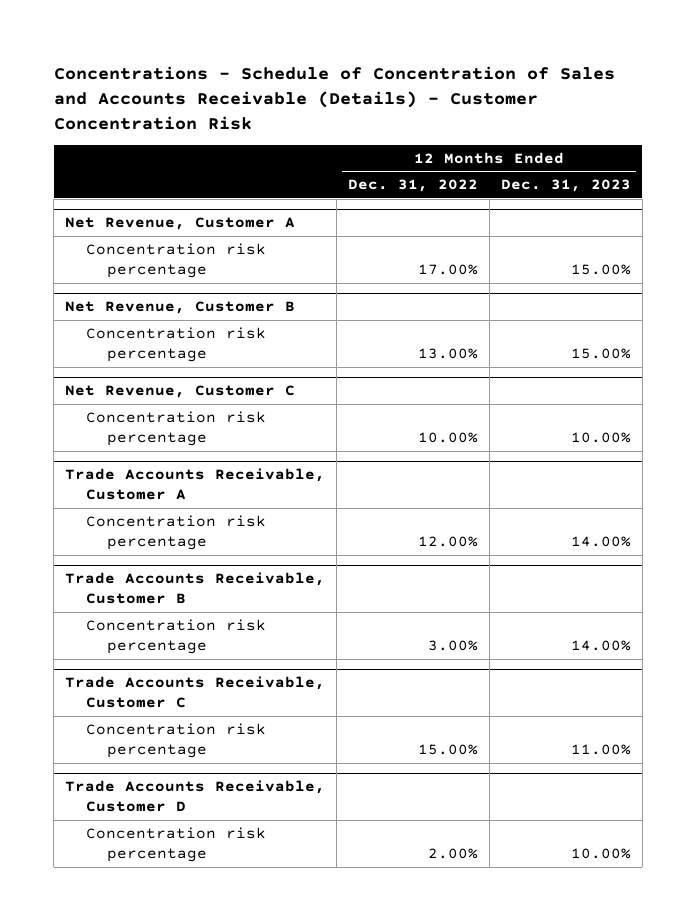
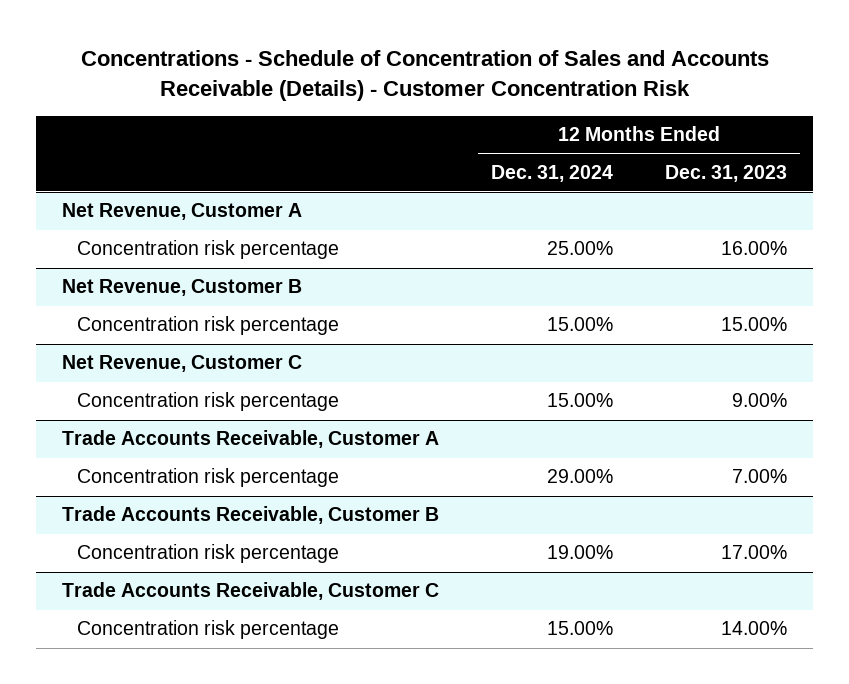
- | 12 Months Ended Dec. 31, 2022 | 12 Months Ended Dec. 31, 2023
+ | 12 Months Ended Dec. 31, 2024 | 12 Months Ended Dec. 31, 2023
@ Net Revenue, Customer A
- Concentration risk percentage | 17.00% | 15.00%
+ Concentration risk percentage | 25.00% | 16.00%
@ Net Revenue, Customer C
- Concentration risk percentage | 10.00% | 10.00%
+ Concentration risk percentage | 15.00% | 9.00%
@ Trade Accounts Receivable, Customer A
- Concentration risk percentage | 12.00% | 14.00%
+ Concentration risk percentage | 29.00% | 7.00%
@ Trade Accounts Receivable, Customer B
- Concentration risk percentage | 3.00% | 14.00%
+ Concentration risk percentage | 19.00% | 17.00%
@ Trade Accounts Receivable, Customer C
- Concentration risk percentage | 15.00% | 11.00%
- Trade Accounts Receivable, Customer D
- Concentration risk percentage | 2.00% | 10.00%
@ Trade Accounts Receivable, Customer C
+ Concentration risk percentage | 15.00% | 14.00%

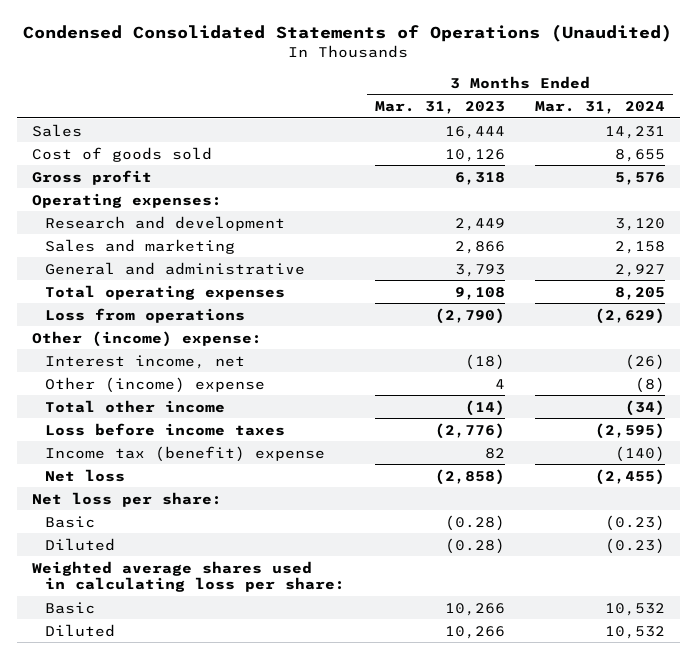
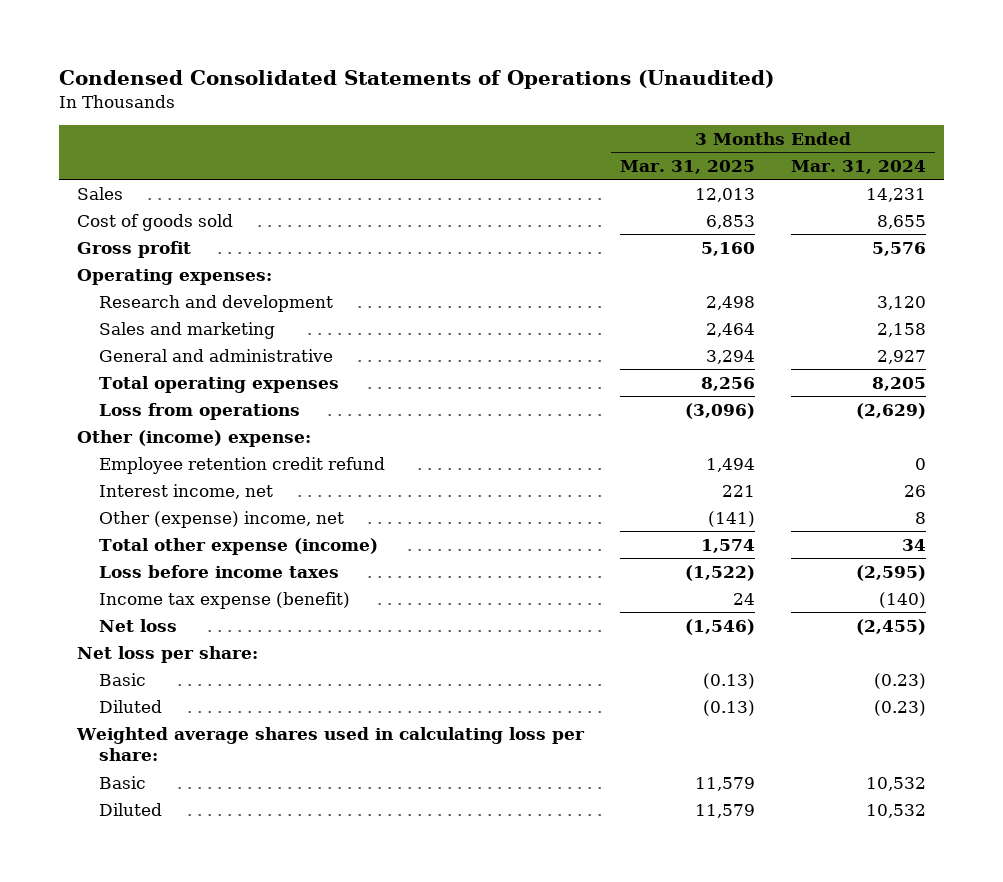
- | 3 Months Ended Mar. 31, 2023 | 3 Months Ended Mar. 31, 2024
+ | 3 Months Ended Mar. 31, 2025 | 3 Months Ended Mar. 31, 2024
- Interest income, net | (18) | (26)
- Other (income) expense | 4 | (8)
- Total other income | (14) | (34)
+ Employee retention credit refund | 1,494 | 0
+ Interest income, net | 221 | 26
+ Other (expense) income, net | (141) | 8
+ Total other expense (income) | 1,574 | 34
- Income tax (benefit) expense | 82 | (140)
+ Income tax expense (benefit) | 24 | (140)

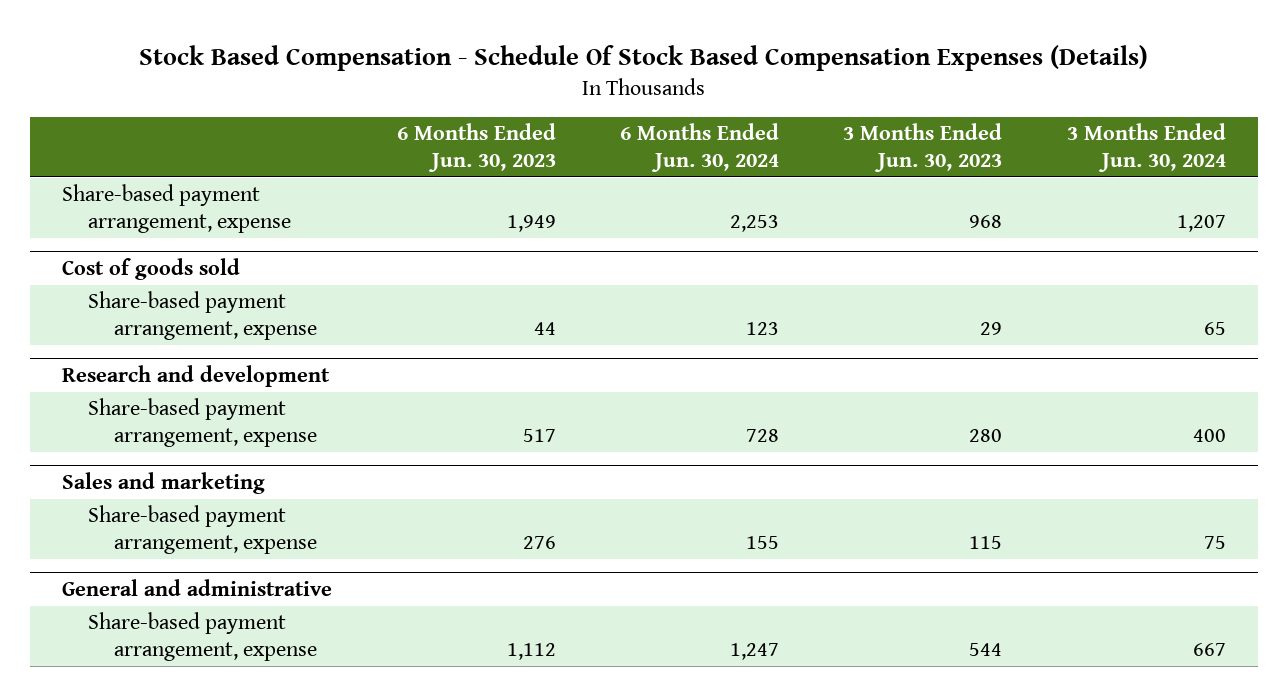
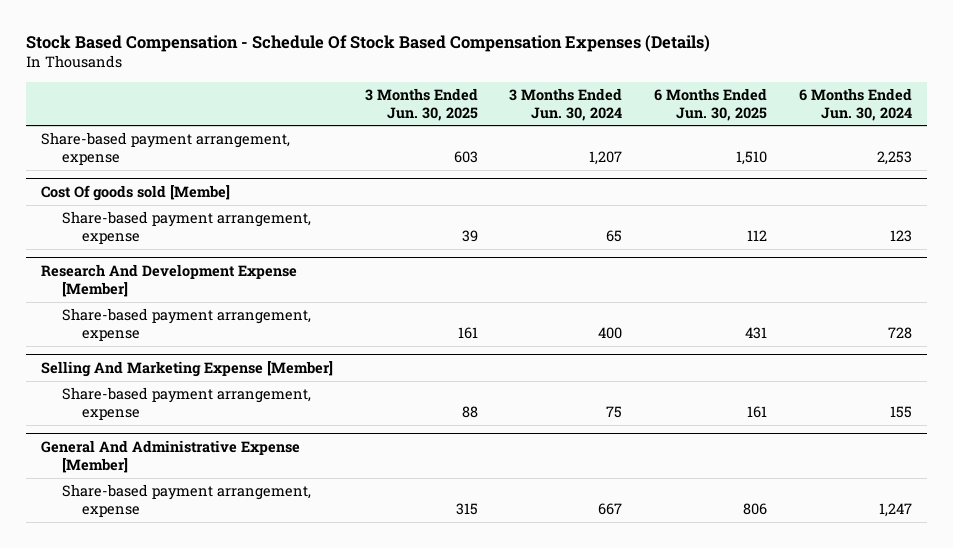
- | 6 Months Ended Jun. 30, 2023 | 6 Months Ended Jun. 30, 2024 | 3 Months Ended Jun. 30, 2023 | 3 Months Ended Jun. 30, 2024
+ | 3 Months Ended Jun. 30, 2025 | 3 Months Ended Jun. 30, 2024 | 6 Months Ended Jun. 30, 2025 | 6 Months Ended Jun. 30, 2024
- Cost of goods sold
+ Cost Of goods sold [Membe]
- Research and development
+ Research And Development Expense [Member]
- Sales and marketing
+ Selling And Marketing Expense [Member]
- General and administrative
+ General And Administrative Expense [Member]

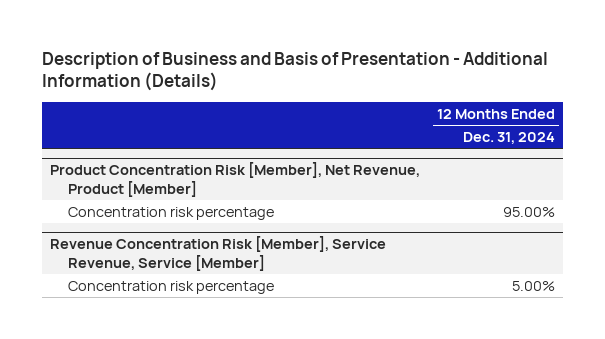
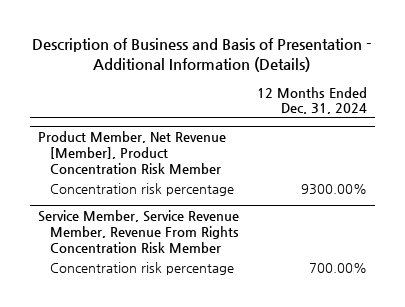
- Product Concentration Risk [Member], Net Revenue, Product [Member]
- Concentration risk percentage | 95.00%
- Revenue Concentration Risk [Member], Service Revenue, Service [Member]
- Concentration risk percentage | 5.00%
+ Product Member, Net Revenue [Member], Product Concentration Risk Member
+ Concentration risk percentage | 9300.00%
+ Service Member, Service Revenue Member, Revenue From Rights Concentration Risk Member
+ Concentration risk percentage | 700.00%

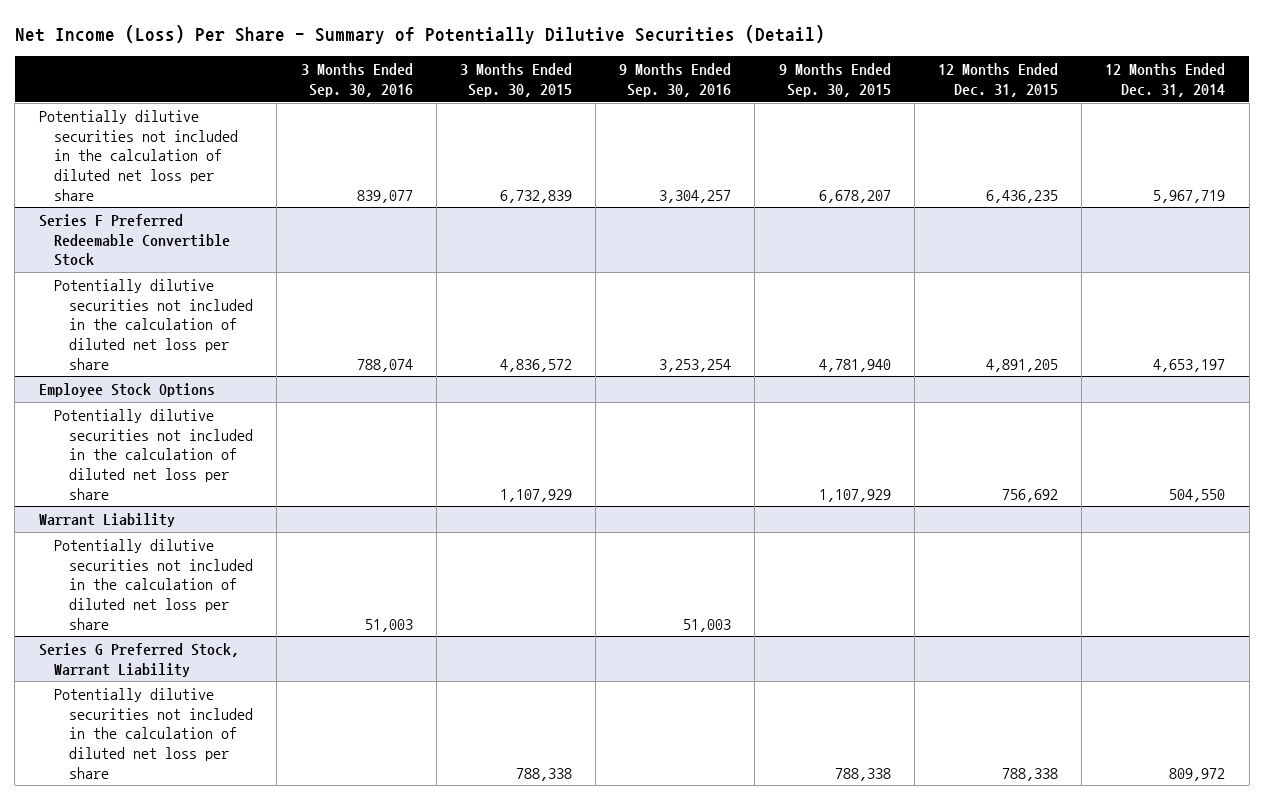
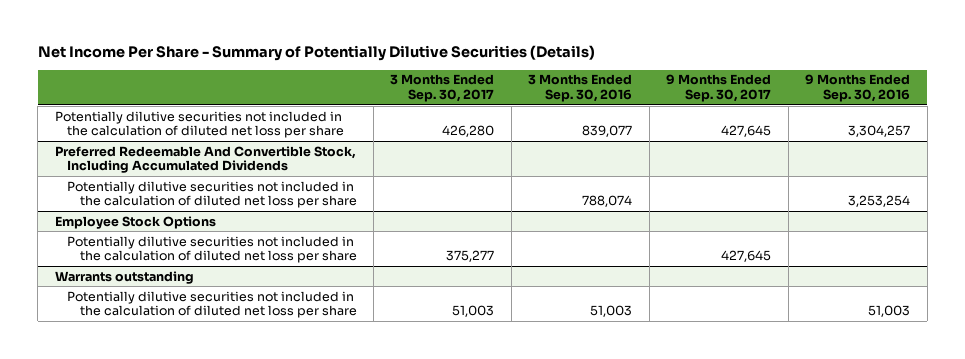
- Net Income (Loss) Per Share - Summary of Potentially Dilutive Securities (Detail)
+ Net Income Per Share - Summary of Potentially Dilutive Securities (Details)
- | 3 Months Ended Sep. 30, 2016 | 3 Months Ended Sep. 30, 2015 | 9 Months Ended Sep. 30, 2016 | 9 Months Ended Sep. 30, 2015 | 12 Months Ended Dec. 31, 2015 | 12 Months Ended Dec. 31, 2014
+ | 3 Months Ended Sep. 30, 2017 | 3 Months Ended Sep. 30, 2016 | 9 Months Ended Sep. 30, 2017 | 9 Months Ended Sep. 30, 2016
- Series F Preferred Redeemable Convertible Stock
+ Preferred Redeemable And Convertible Stock, Including Accumulated Dividends
- Warrant Liability
+ Warrants outstanding
- Series G Preferred Stock, Warrant Liability
- Potentially dilutive securities not included in the calculation of diluted net loss per share | | 788,338 | | 788,338 | 788,338 | 809,972

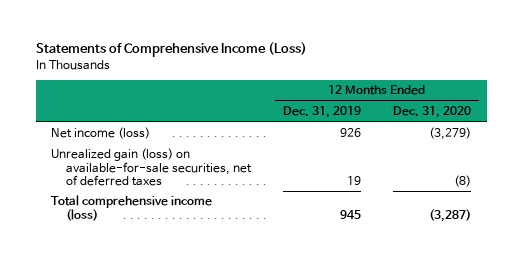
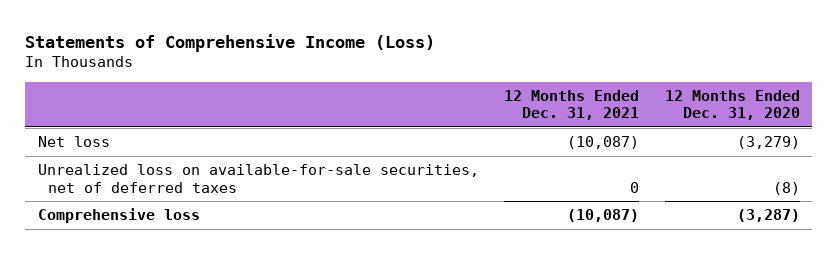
- | 12 Months Ended Dec. 31, 2019 | 12 Months Ended Dec. 31, 2020
+ | 12 Months Ended Dec. 31, 2021 | 12 Months Ended Dec. 31, 2020
- Net income (loss) | 926 | (3,279)
- Unrealized gain (loss) on available-for-sale securities, net of deferred taxes | 19 | (8)
- Total comprehensive income (loss) | 945 | (3,287)
+ Net loss | (10,087) | (3,279)
+ Unrealized loss on available-for-sale securities, net of deferred taxes | 0 | (8)
+ Comprehensive loss | (10,087) | (3,287)

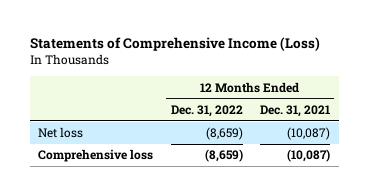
- | 12 Months Ended Dec. 31, 2021 | 12 Months Ended Dec. 31, 2020
+ | 12 Months Ended Dec. 31, 2022 | 12 Months Ended Dec. 31, 2021
- Unrealized loss on available-for-sale securities, net of deferred taxes | 0 | (8)

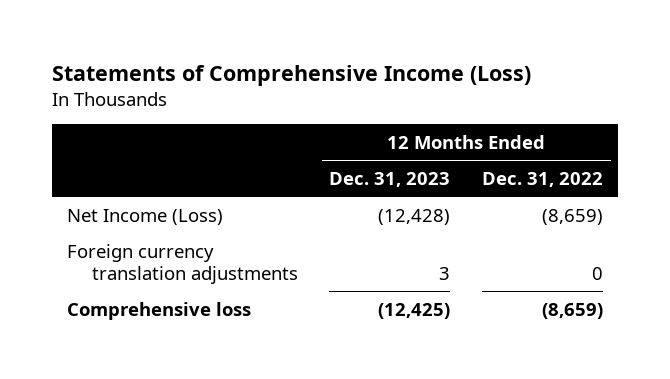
- | 12 Months Ended Dec. 31, 2022 | 12 Months Ended Dec. 31, 2021
+ | 12 Months Ended Dec. 31, 2023 | 12 Months Ended Dec. 31, 2022
- Net loss | (8,659) | (10,087)
+ Net Income (Loss) | (12,428) | (8,659)
+ Foreign currency translation adjustments | 3 | 0

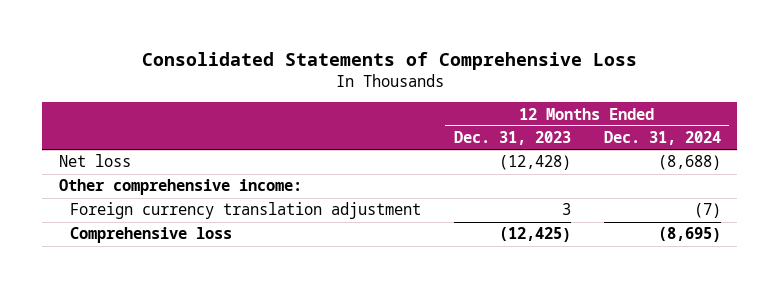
- Statements of Comprehensive Income (Loss)
+ Consolidated Statements of Comprehensive Loss
- | 12 Months Ended Dec. 31, 2023 | 12 Months Ended Dec. 31, 2022
+ | 12 Months Ended Dec. 31, 2023 | 12 Months Ended Dec. 31, 2024
- Net Income (Loss) | (12,428) | (8,659)
- Foreign currency translation adjustments | 3 | 0
+ Net loss | (12,428) | (8,688)
+ Other comprehensive income:
+ Foreign currency translation adjustment | 3 | (7)

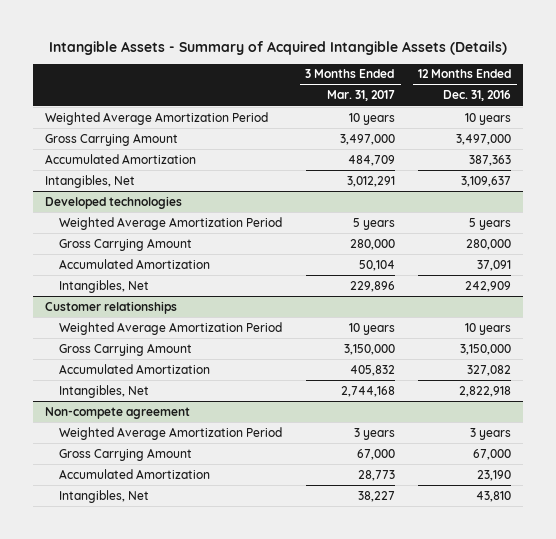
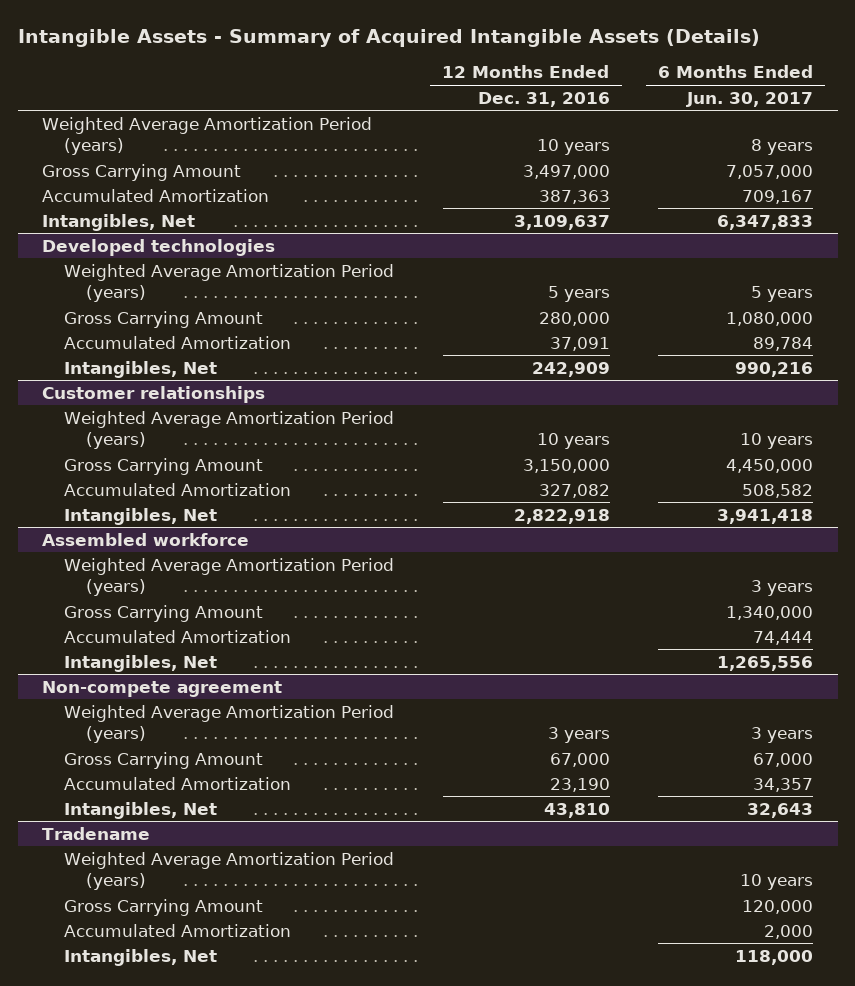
- | 3 Months Ended Mar. 31, 2017 | 12 Months Ended Dec. 31, 2016
+ | 12 Months Ended Dec. 31, 2016 | 6 Months Ended Jun. 30, 2017
- Weighted Average Amortization Period | 10 years | 10 years
+ Weighted Average Amortization Period (years) | 10 years | 8 years
@ Developed technologies
- Weighted Average Amortization Period | 5 years | 5 years
+ Weighted Average Amortization Period (years) | 5 years | 5 years
@ Customer relationships
- Weighted Average Amortization Period | 10 years | 10 years
+ Weighted Average Amortization Period (years) | 10 years | 10 years
+ Assembled workforce
+ Weighted Average Amortization Period (years) | | 3 years
+ Gross Carrying Amount | | 1,340,000
+ Accumulated Amortization | | 74,444
+ Intangibles, Net | | 1,265,556
@ Non-compete agreement
- Weighted Average Amortization Period | 3 years | 3 years
+ Weighted Average Amortization Period (years) | 3 years | 3 years
+ Tradename
+ Weighted Average Amortization Period (years) | | 10 years
+ Gross Carrying Amount | | 120,000
+ Accumulated Amortization | | 2,000
+ Intangibles, Net | | 118,000

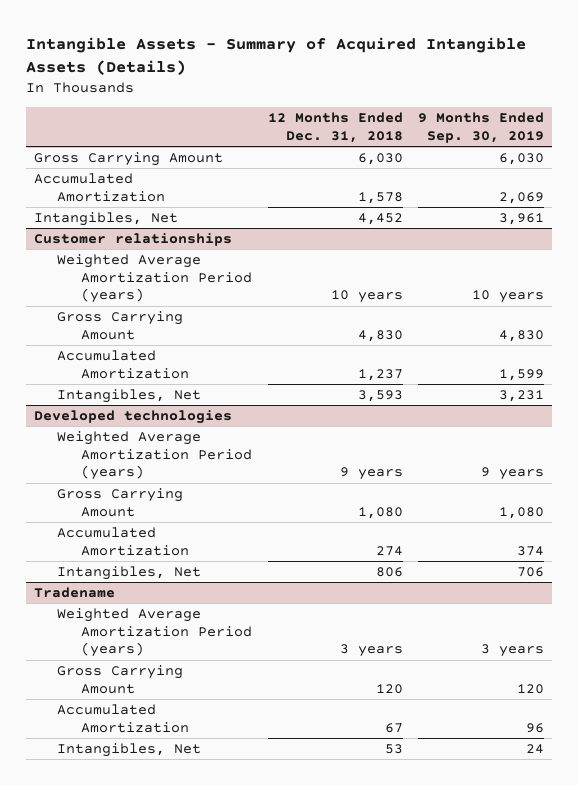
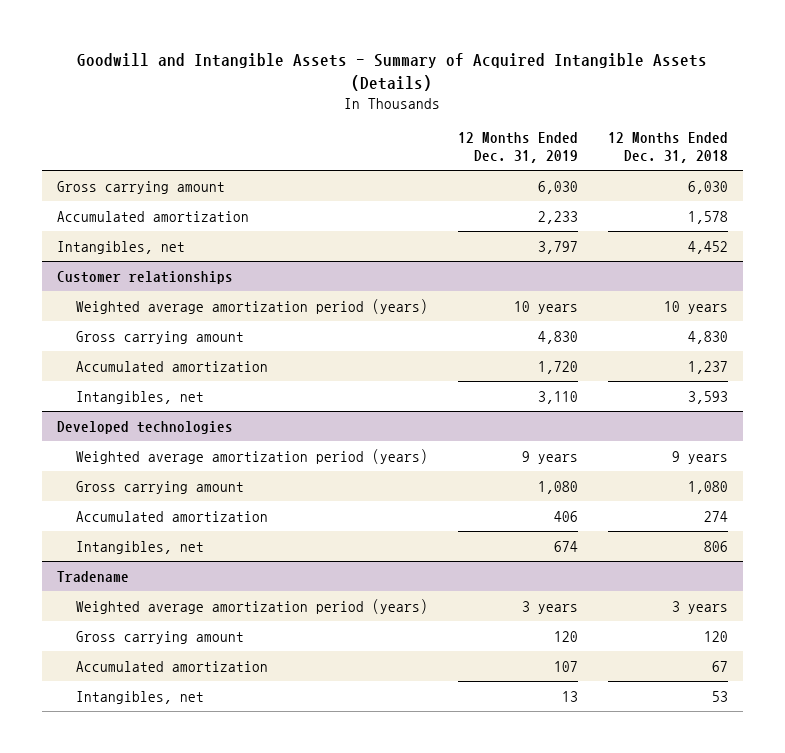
- Intangible Assets - Summary of Acquired Intangible Assets (Details)
+ Goodwill and Intangible Assets - Summary of Acquired Intangible Assets (Details)
- | 12 Months Ended Dec. 31, 2018 | 9 Months Ended Sep. 30, 2019
+ | 12 Months Ended Dec. 31, 2019 | 12 Months Ended Dec. 31, 2018
- Gross Carrying Amount | 6,030 | 6,030
- Accumulated Amortization | 1,578 | 2,069
- Intangibles, Net | 4,452 | 3,961
+ Gross carrying amount | 6,030 | 6,030
+ Accumulated amortization | 2,233 | 1,578
+ Intangibles, net | 3,797 | 4,452
@ Customer relationships
- Weighted Average Amortization Period (years) | 10 years | 10 years
- Gross Carrying Amount | 4,830 | 4,830
- Accumulated Amortization | 1,237 | 1,599
- Intangibles, Net | 3,593 | 3,231
+ Weighted average amortization period (years) | 10 years | 10 years
+ Gross carrying amount | 4,830 | 4,830
+ Accumulated amortization | 1,720 | 1,237
+ Intangibles, net | 3,110 | 3,593
@ Developed technologies
- Weighted Average Amortization Period (years) | 9 years | 9 years
- Gross Carrying Amount | 1,080 | 1,080
- Accumulated Amortization | 274 | 374
- Intangibles, Net | 806 | 706
+ Weighted average amortization period (years) | 9 years | 9 years
+ Gross carrying amount | 1,080 | 1,080
+ Accumulated amortization | 406 | 274
+ Intangibles, net | 674 | 806
@ Tradename
- Weighted Average Amortization Period (years) | 3 years | 3 years
- Gross Carrying Amount | 120 | 120
- Accumulated Amortization | 67 | 96
- Intangibles, Net | 53 | 24
+ Weighted average amortization period (years) | 3 years | 3 years
+ Gross carrying amount | 120 | 120
+ Accumulated amortization | 107 | 67
+ Intangibles, net | 13 | 53

